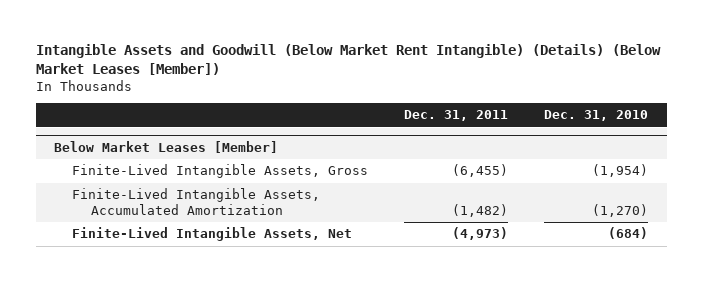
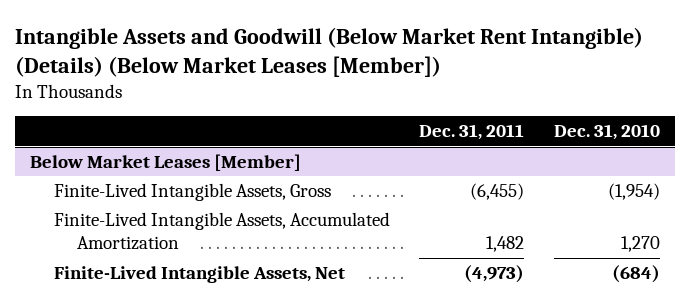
@ Below Market Leases [Member]
- Finite-Lived Intangible Assets, Accumulated Amortization | (1,482) | (1,270)
+ Finite-Lived Intangible Assets, Accumulated Amortization | 1,482 | 1,270

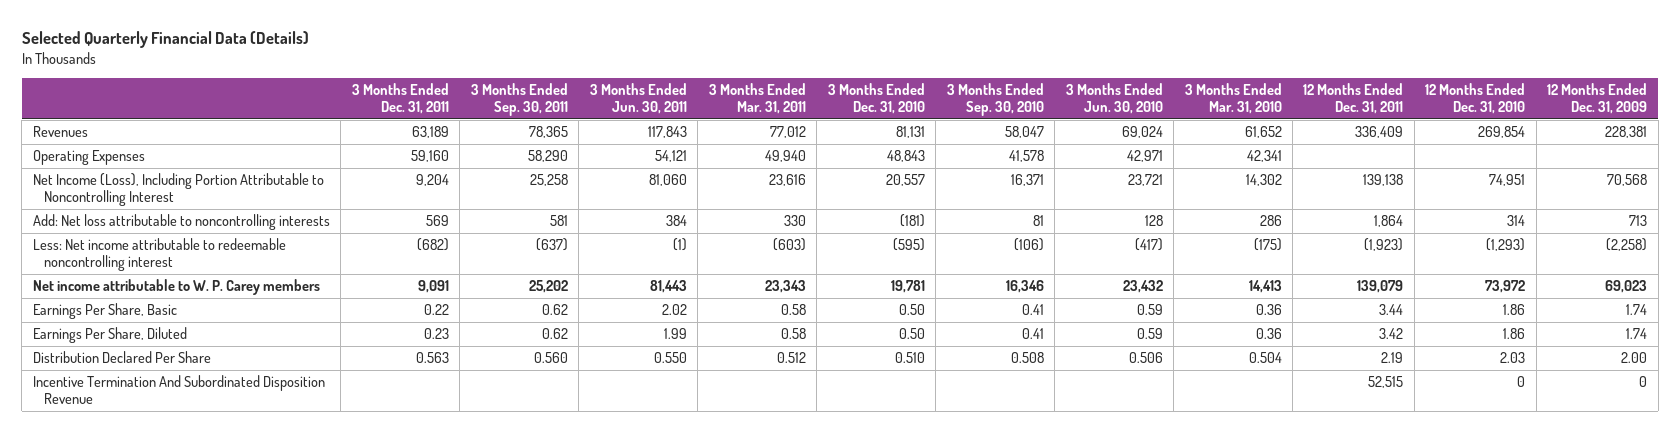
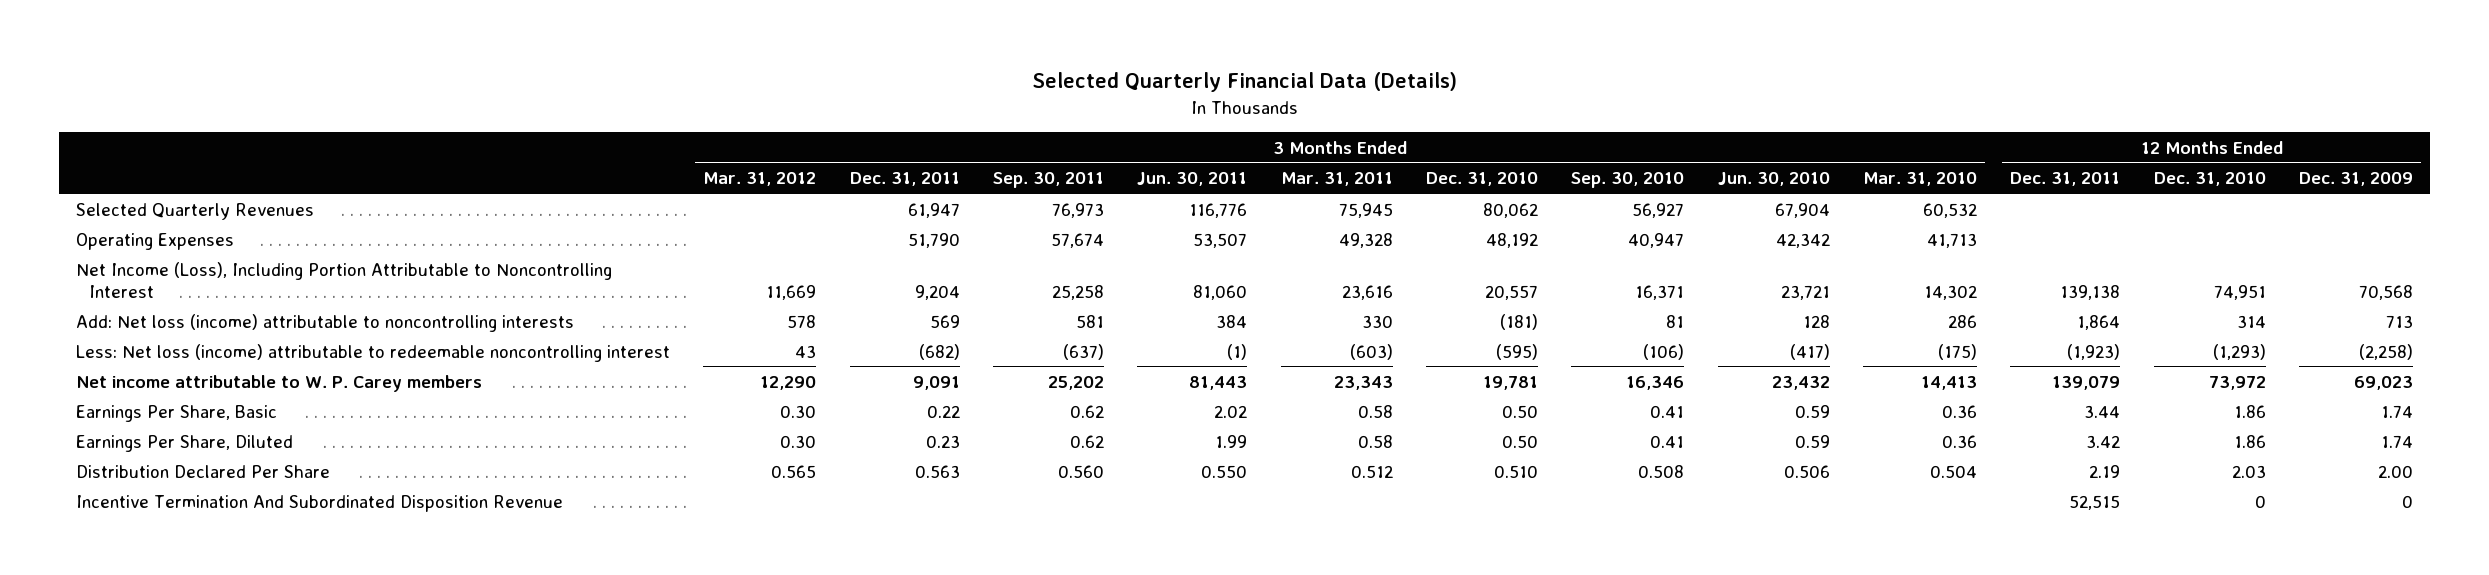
- | 3 Months Ended Dec. 31, 2011 | 3 Months Ended Sep. 30, 2011 | 3 Months Ended Jun. 30, 2011 | 3 Months Ended Mar. 31, 2011 | 3 Months Ended Dec. 31, 2010 | 3 Months Ended Sep. 30, 2010 | 3 Months Ended Jun. 30, 2010 | 3 Months Ended Mar. 31, 2010 | 12 Months Ended Dec. 31, 2011 | 12 Months Ended Dec. 31, 2010 | 12 Months Ended Dec. 31, 2009
+ | 3 Months Ended Mar. 31, 2012 | 3 Months Ended Dec. 31, 2011 | 3 Months Ended Sep. 30, 2011 | 3 Months Ended Jun. 30, 2011 | 3 Months Ended Mar. 31, 2011 | 3 Months Ended Dec. 31, 2010 | 3 Months Ended Sep. 30, 2010 | 3 Months Ended Jun. 30, 2010 | 3 Months Ended Mar. 31, 2010 | 12 Months Ended Dec. 31, 2011 | 12 Months Ended Dec. 31, 2010 | 12 Months Ended Dec. 31, 2009
- Revenues | 63,189 | 78,365 | 117,843 | 77,012 | 81,131 | 58,047 | 69,024 | 61,652 | 336,409 | 269,854 | 228,381
- Operating Expenses | 59,160 | 58,290 | 54,121 | 49,940 | 48,843 | 41,578 | 42,971 | 42,341 | | |
+ Selected Quarterly Revenues | | 61,947 | 76,973 | 116,776 | 75,945 | 80,062 | 56,927 | 67,904 | 60,532 | | |
+ Operating Expenses | | 51,790 | 57,674 | 53,507 | 49,328 | 48,192 | 40,947 | 42,342 | 41,713 | | |
- Add: Net loss attributable to noncontrolling interests | 569 | 581 | 384 | 330 | (181) | 81 | 128 | 286 | 1,864 | 314 | 713
- Less: Net income attributable to redeemable noncontrolling interest | (682) | (637) | (1) | (603) | (595) | (106) | (417) | (175) | (1,923) | (1,293) | (2,258)
+ Add: Net loss (income) attributable to noncontrolling interests | 578 | 569 | 581 | 384 | 330 | (181) | 81 | 128 | 286 | 1,864 | 314 | 713
+ Less: Net loss (income) attributable to redeemable noncontrolling interest | 43 | (682) | (637) | (1) | (603) | (595) | (106) | (417) | (175) | (1,923) | (1,293) | (2,258)

